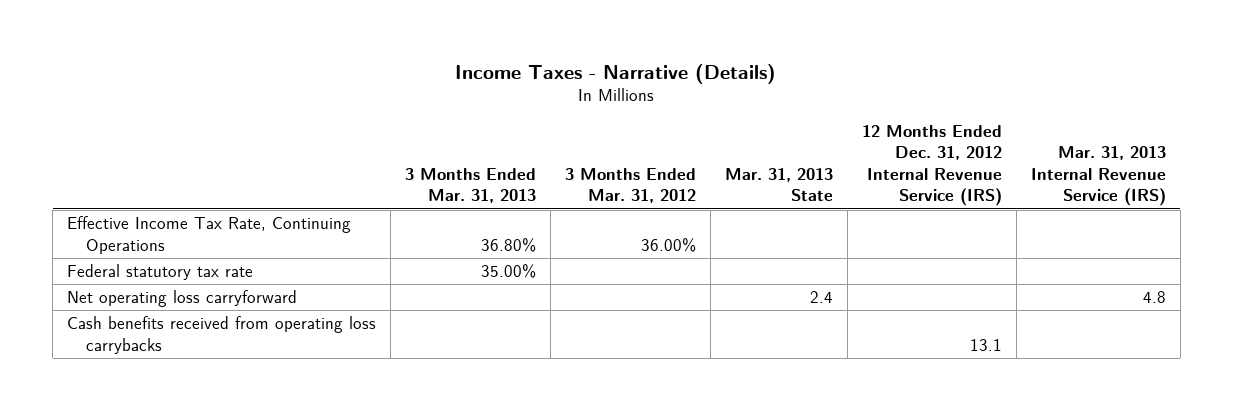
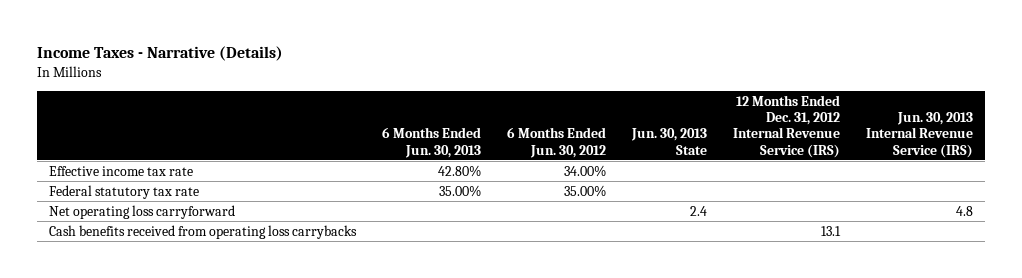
- | 3 Months Ended Mar. 31, 2013 | 3 Months Ended Mar. 31, 2012 | Mar. 31, 2013 State | 12 Months Ended Dec. 31, 2012 Internal Revenue Service (IRS) | Mar. 31, 2013 Internal Revenue Service (IRS)
+ | 6 Months Ended Jun. 30, 2013 | 6 Months Ended Jun. 30, 2012 | Jun. 30, 2013 State | 12 Months Ended Dec. 31, 2012 Internal Revenue Service (IRS) | Jun. 30, 2013 Internal Revenue Service (IRS)
- Effective Income Tax Rate, Continuing Operations | 36.80% | 36.00% | | |
+ Effective income tax rate | 42.80% | 34.00% | | |

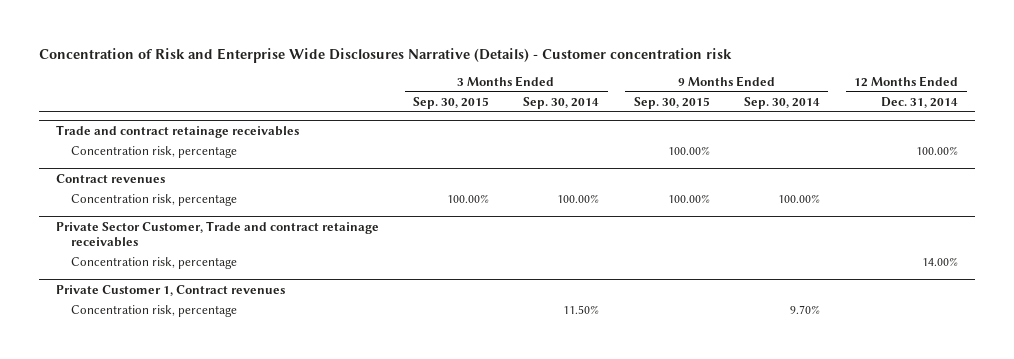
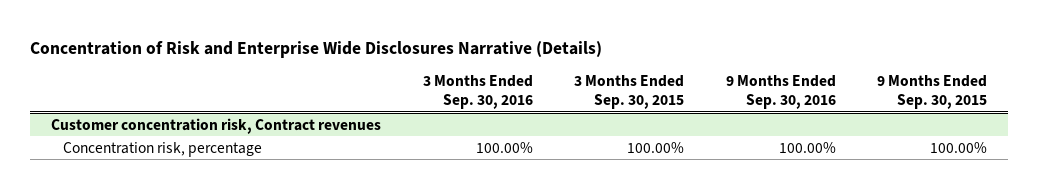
- Concentration of Risk and Enterprise Wide Disclosures Narrative (Details) - Customer concentration risk
+ Concentration of Risk and Enterprise Wide Disclosures Narrative (Details)
- | 3 Months Ended Sep. 30, 2015 | 3 Months Ended Sep. 30, 2014 | 9 Months Ended Sep. 30, 2015 | 9 Months Ended Sep. 30, 2014 | 12 Months Ended Dec. 31, 2014
+ | 3 Months Ended Sep. 30, 2016 | 3 Months Ended Sep. 30, 2015 | 9 Months Ended Sep. 30, 2016 | 9 Months Ended Sep. 30, 2015
- Trade and contract retainage receivables
- Concentration risk, percentage | | | 100.00% | | 100.00%
- Contract revenues
+ Customer concentration risk, Contract revenues
- Private Sector Customer, Trade and contract retainage receivables
- Concentration risk, percentage | | | | | 14.00%
- Private Customer 1, Contract revenues
- Concentration risk, percentage | | 11.50% | | 9.70% |

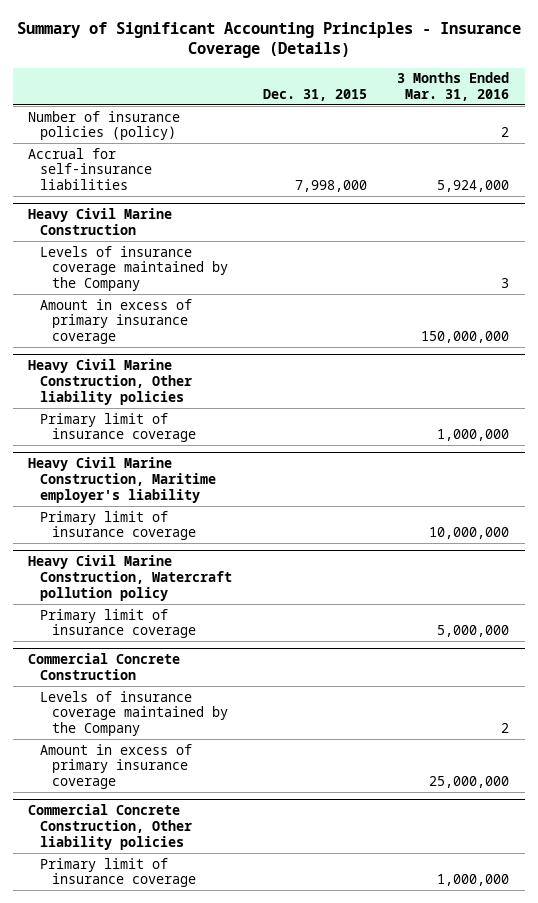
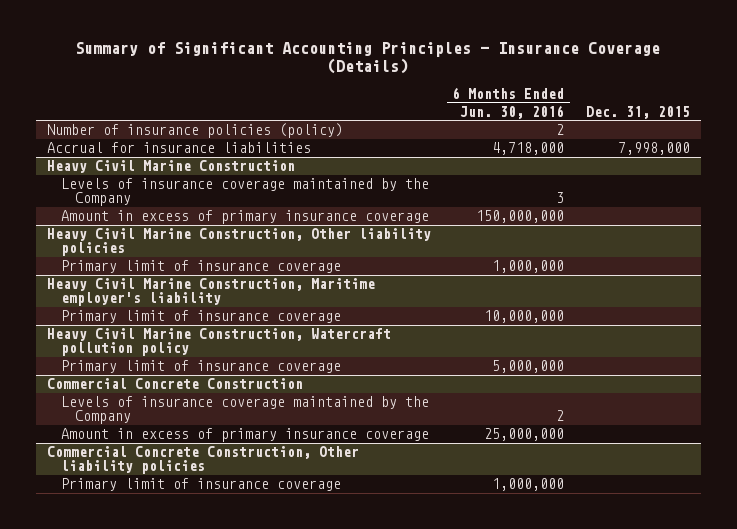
- | Dec. 31, 2015 | 3 Months Ended Mar. 31, 2016
+ | 6 Months Ended Jun. 30, 2016 | Dec. 31, 2015
- Accrual for self-insurance liabilities | 7,998,000 | 5,924,000
+ Accrual for insurance liabilities | 4,718,000 | 7,998,000

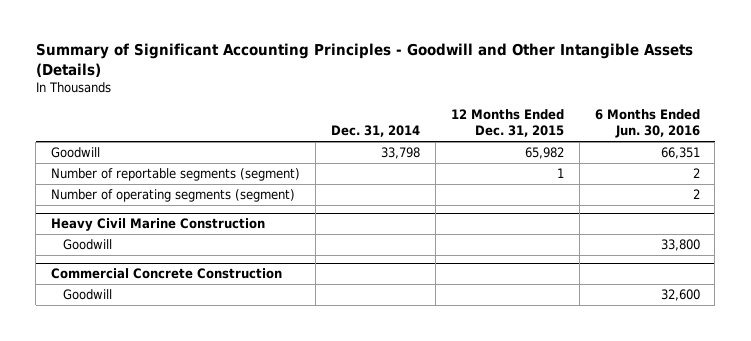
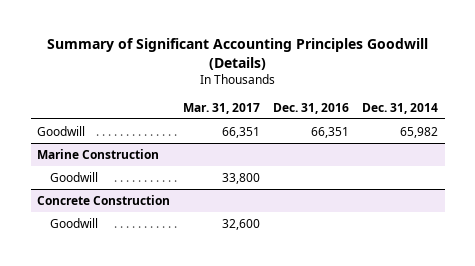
- Summary of Significant Accounting Principles - Goodwill and Other Intangible Assets (Details)
+ Summary of Significant Accounting Principles Goodwill (Details)
- | Dec. 31, 2014 | 12 Months Ended Dec. 31, 2015 | 6 Months Ended Jun. 30, 2016
+ | Mar. 31, 2017 | Dec. 31, 2016 | Dec. 31, 2014
- Goodwill | 33,798 | 65,982 | 66,351
- Number of reportable segments (segment) | | 1 | 2
- Number of operating segments (segment) | | | 2
- Heavy Civil Marine Construction
+ Goodwill | 66,351 | 66,351 | 65,982
+ Marine Construction
- Commercial Concrete Construction
+ Concrete Construction

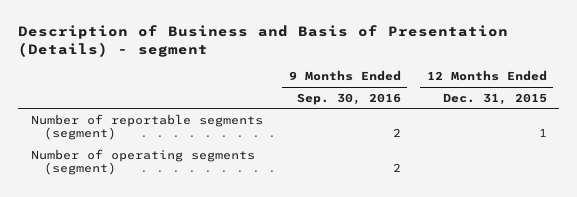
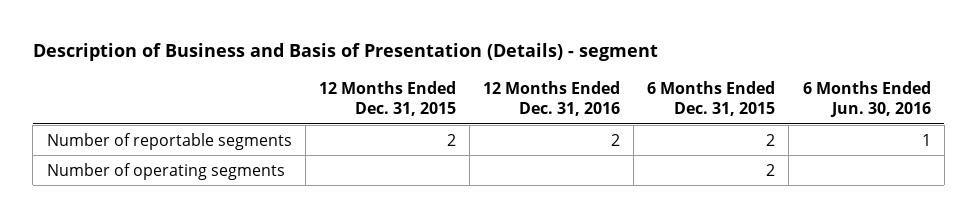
- | 9 Months Ended Sep. 30, 2016 | 12 Months Ended Dec. 31, 2015
+ | 12 Months Ended Dec. 31, 2015 | 12 Months Ended Dec. 31, 2016 | 6 Months Ended Dec. 31, 2015 | 6 Months Ended Jun. 30, 2016
- Number of reportable segments (segment) | 2 | 1
- Number of operating segments (segment) | 2 |
+ Number of reportable segments | 2 | 2 | 2 | 1
+ Number of operating segments | | | 2 |

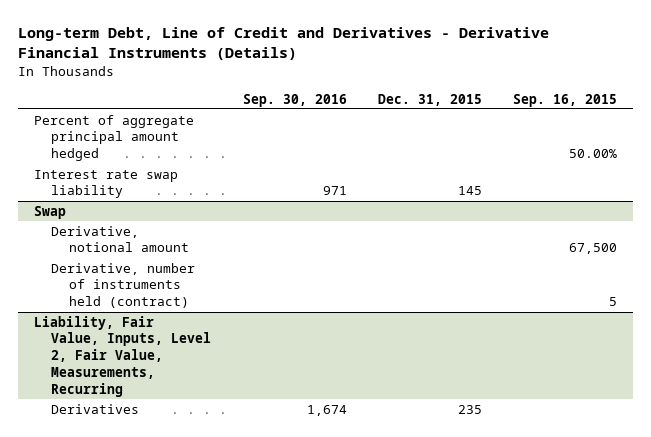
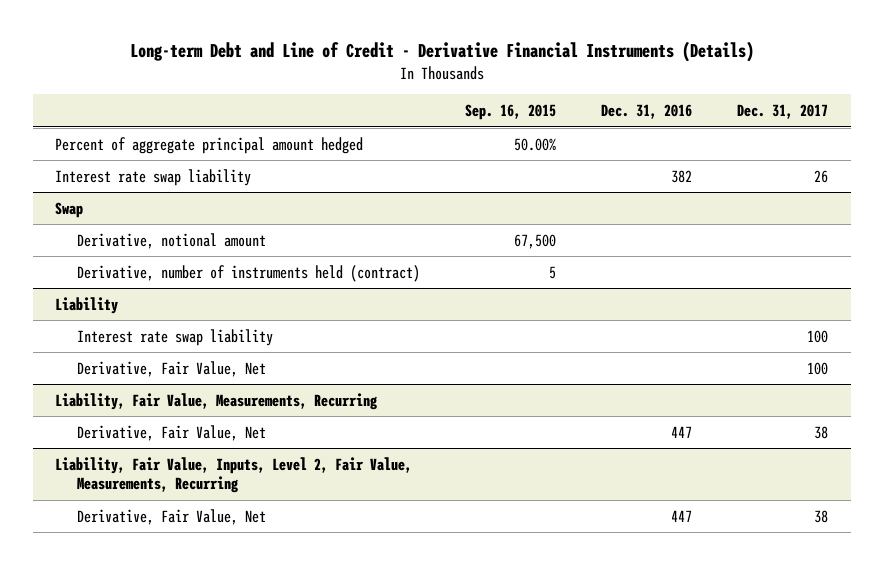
- Long-term Debt, Line of Credit and Derivatives - Derivative Financial Instruments (Details)
+ Long-term Debt and Line of Credit - Derivative Financial Instruments (Details)
- | Sep. 30, 2016 | Dec. 31, 2015 | Sep. 16, 2015
+ | Sep. 16, 2015 | Dec. 31, 2016 | Dec. 31, 2017
+ Liability
+ Interest rate swap liability | | | 100
+ Derivative, Fair Value, Net | | | 100
+ Liability, Fair Value, Measurements, Recurring
+ Derivative, Fair Value, Net | | 447 | 38
@ Liability, Fair Value, Inputs, Level 2, Fair Value, Measurements, Recurring
- Derivatives | 1,674 | 235 |
+ Derivative, Fair Value, Net | | 447 | 38

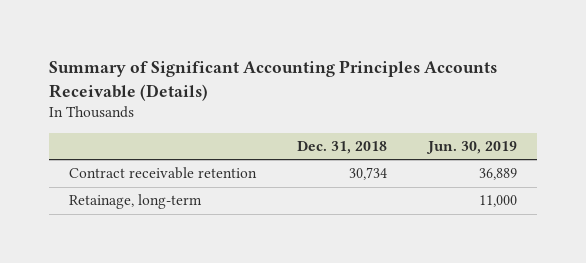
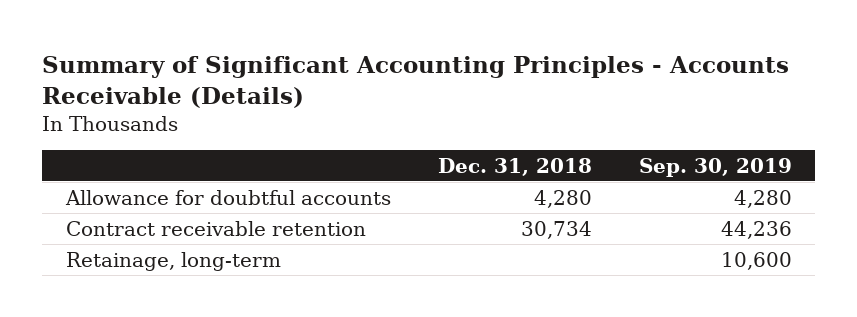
- Summary of Significant Accounting Principles Accounts Receivable (Details)
+ Summary of Significant Accounting Principles - Accounts Receivable (Details)
- | Dec. 31, 2018 | Jun. 30, 2019
+ | Dec. 31, 2018 | Sep. 30, 2019
+ Allowance for doubtful accounts | 4,280 | 4,280

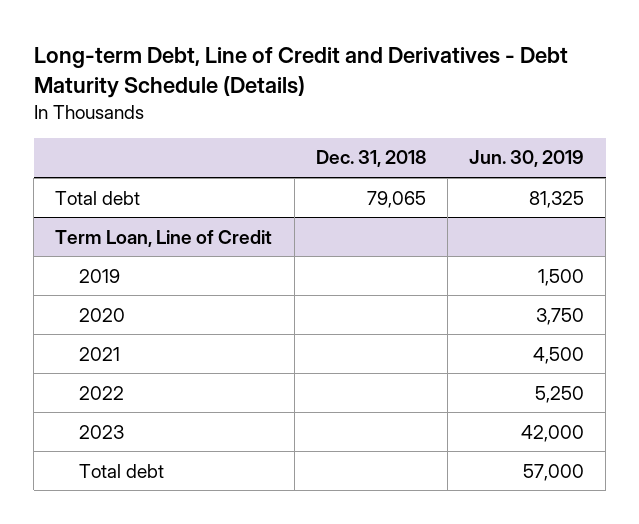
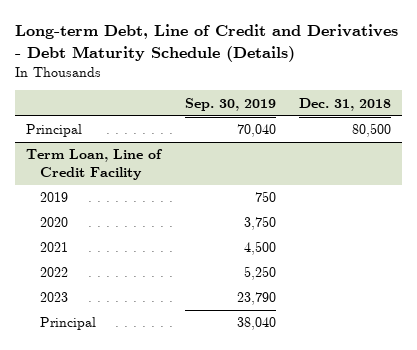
- | Dec. 31, 2018 | Jun. 30, 2019
+ | Sep. 30, 2019 | Dec. 31, 2018
- Total debt | 79,065 | 81,325
- Term Loan, Line of Credit
+ Principal | 70,040 | 80,500
+ Term Loan, Line of Credit Facility
- Total debt | | 57,000
+ Principal | 38,040 |

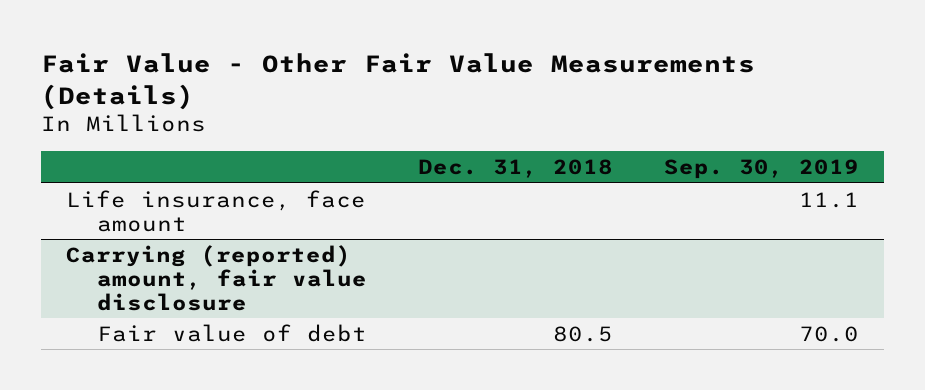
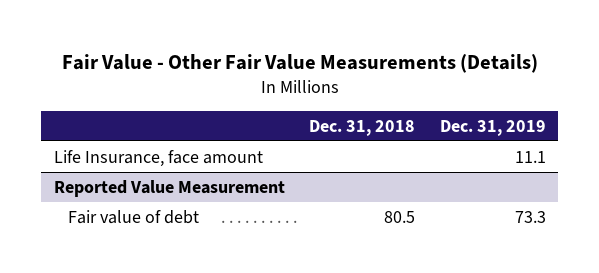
- | Dec. 31, 2018 | Sep. 30, 2019
+ | Dec. 31, 2018 | Dec. 31, 2019
- Life insurance, face amount | | 11.1
- Carrying (reported) amount, fair value disclosure
+ Life Insurance, face amount | | 11.1
+ Reported Value Measurement

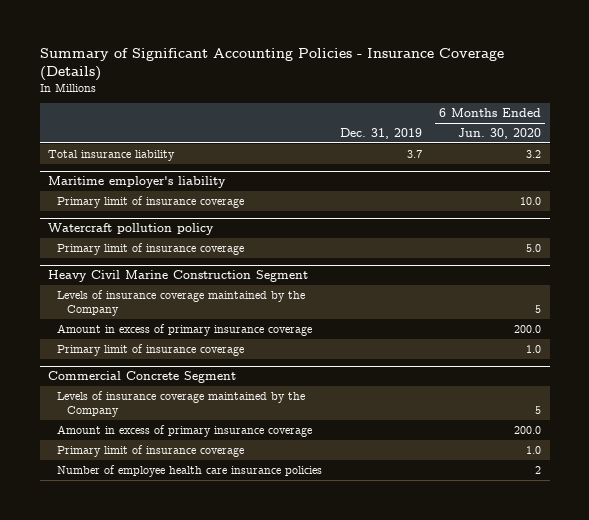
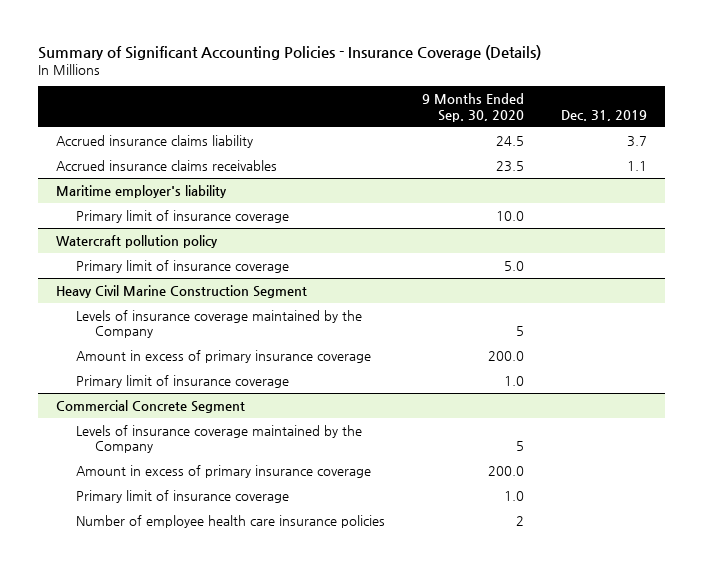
- | Dec. 31, 2019 | 6 Months Ended Jun. 30, 2020
+ | 9 Months Ended Sep. 30, 2020 | Dec. 31, 2019
- Total insurance liability | 3.7 | 3.2
+ Accrued insurance claims liability | 24.5 | 3.7
+ Accrued insurance claims receivables | 23.5 | 1.1

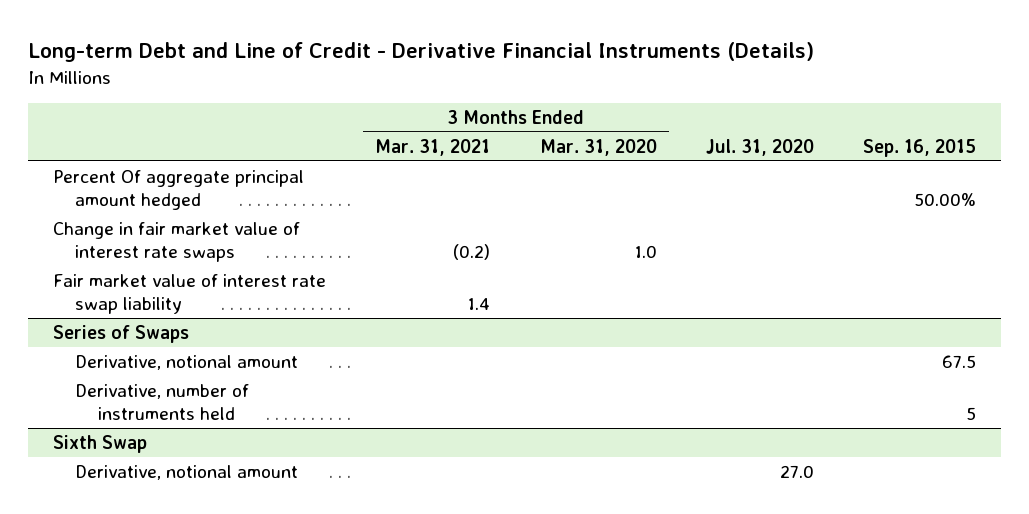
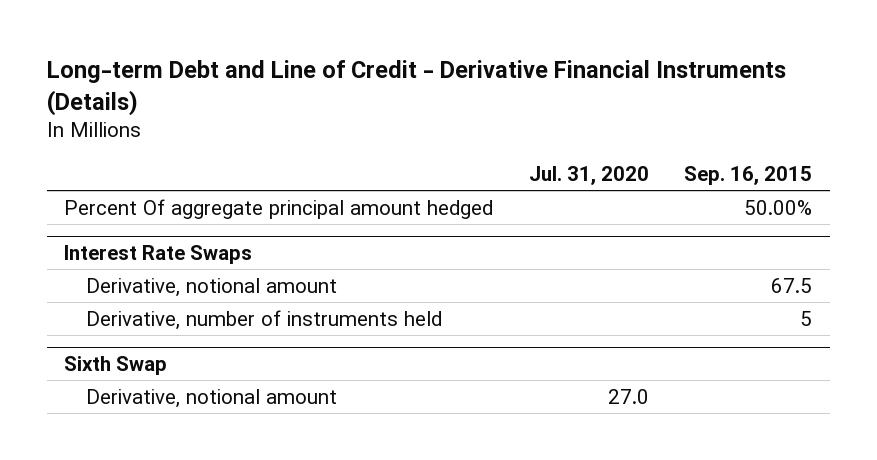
- | 3 Months Ended Mar. 31, 2021 | 3 Months Ended Mar. 31, 2020 | Jul. 31, 2020 | Sep. 16, 2015
+ | Jul. 31, 2020 | Sep. 16, 2015
- Change in fair market value of interest rate swaps | (0.2) | 1.0 | |
- Fair market value of interest rate swap liability | 1.4 | | |
- Series of Swaps
+ Interest Rate Swaps

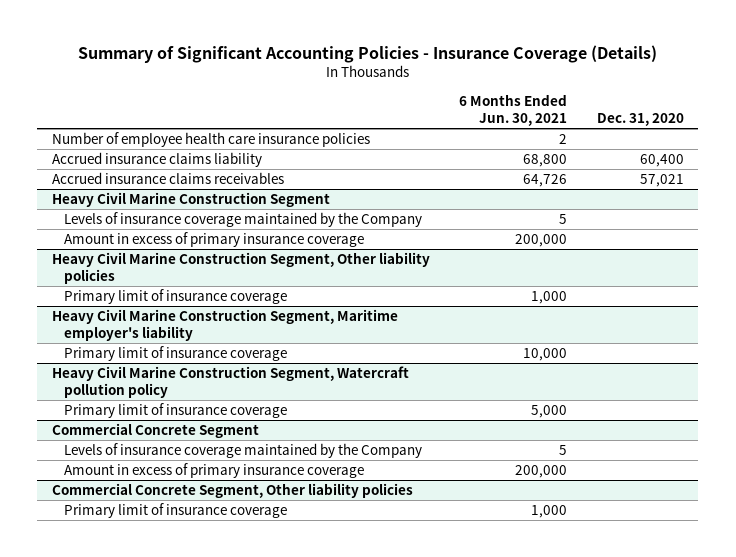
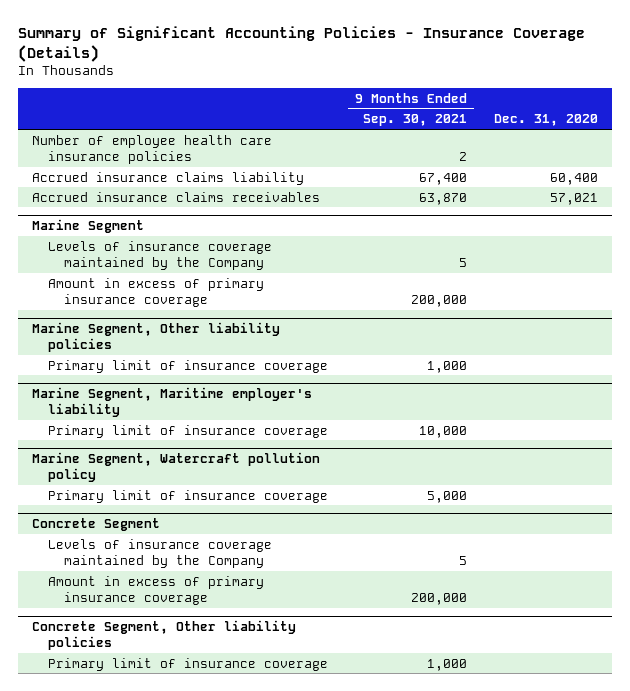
- | 6 Months Ended Jun. 30, 2021 | Dec. 31, 2020
+ | 9 Months Ended Sep. 30, 2021 | Dec. 31, 2020
- Heavy Civil Marine Construction Segment
+ Marine Segment
- Heavy Civil Marine Construction Segment, Other liability policies
+ Marine Segment, Other liability policies
- Heavy Civil Marine Construction Segment, Maritime employer's liability
+ Marine Segment, Maritime employer's liability
- Heavy Civil Marine Construction Segment, Watercraft pollution policy
+ Marine Segment, Watercraft pollution policy
- Commercial Concrete Segment
+ Concrete Segment
- Commercial Concrete Segment, Other liability policies
+ Concrete Segment, Other liability policies

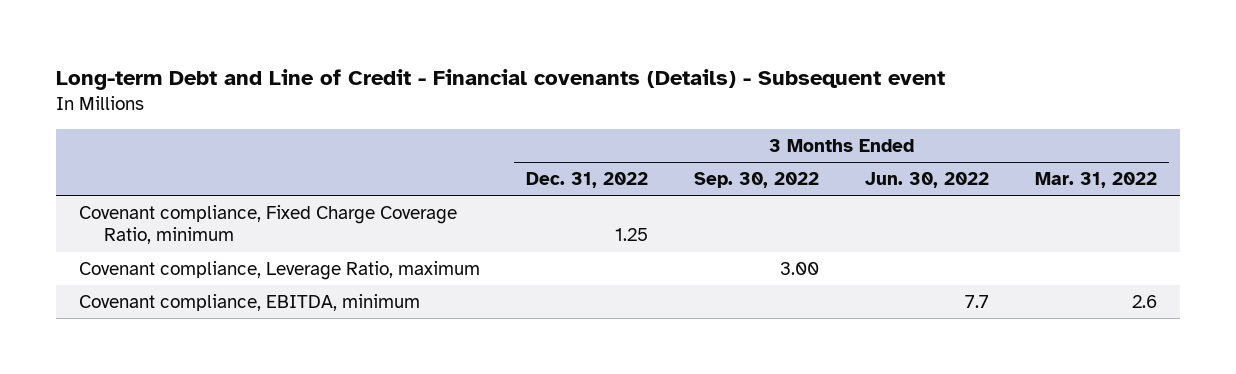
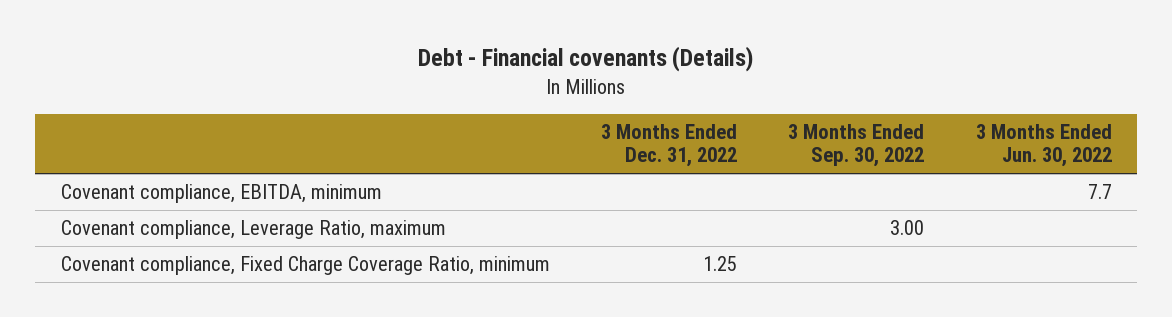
- Long-term Debt and Line of Credit - Financial covenants (Details) - Subsequent event
+ Debt - Financial covenants (Details)
- | 3 Months Ended Dec. 31, 2022 | 3 Months Ended Sep. 30, 2022 | 3 Months Ended Jun. 30, 2022 | 3 Months Ended Mar. 31, 2022
+ | 3 Months Ended Dec. 31, 2022 | 3 Months Ended Sep. 30, 2022 | 3 Months Ended Jun. 30, 2022
moved down: Covenant compliance, Leverage Ratio, maximum | | 3.00 |
moved down: Covenant compliance, Fixed Charge Coverage Ratio, minimum | 1.25 | |

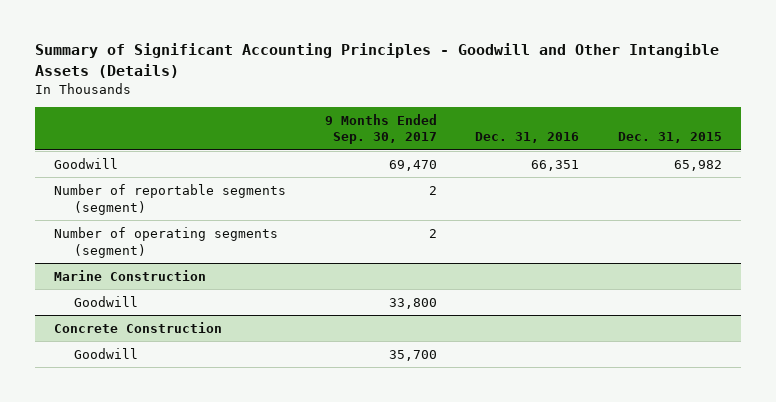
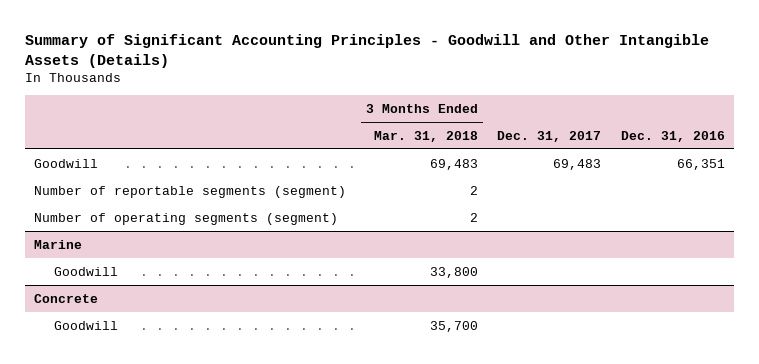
- | 9 Months Ended Sep. 30, 2017 | Dec. 31, 2016 | Dec. 31, 2015
+ | 3 Months Ended Mar. 31, 2018 | Dec. 31, 2017 | Dec. 31, 2016
- Marine Construction
+ Marine
- Concrete Construction
+ Concrete

